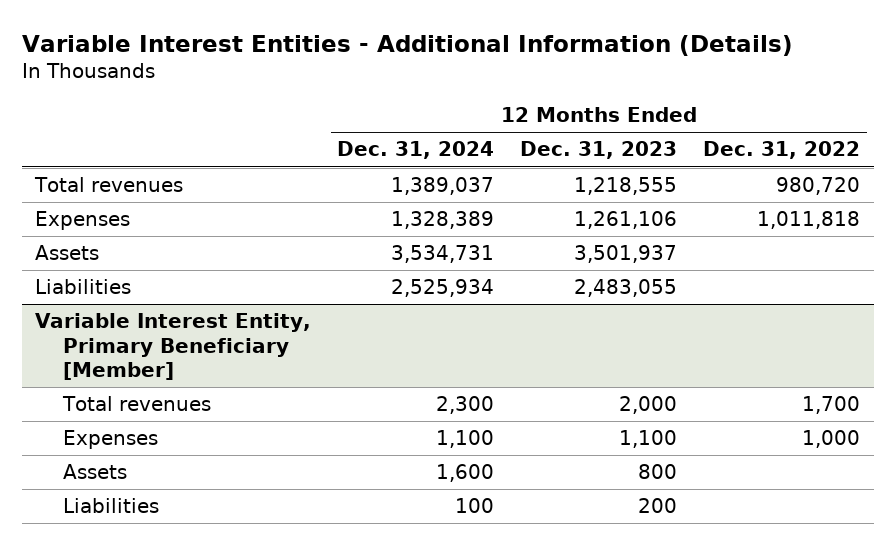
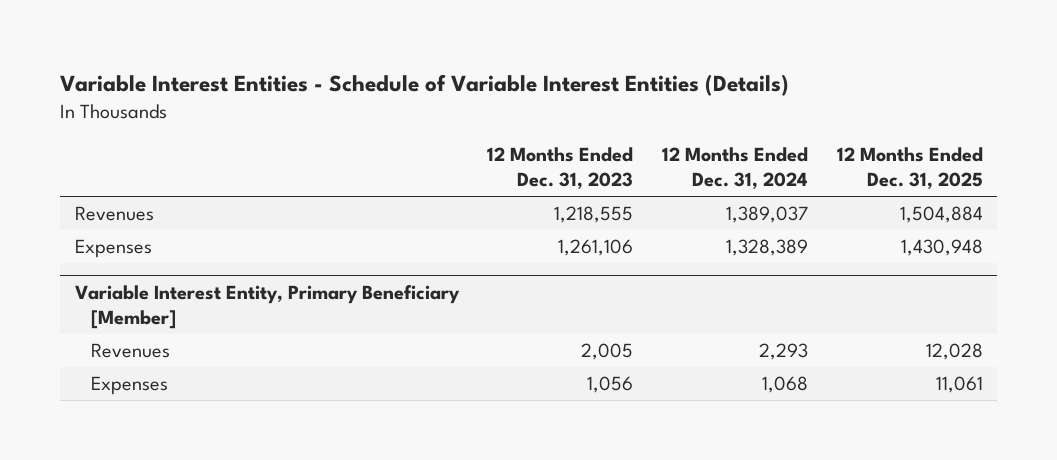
- Variable Interest Entities - Additional Information (Details)
+ Variable Interest Entities - Schedule of Variable Interest Entities (Details)
- | 12 Months Ended Dec. 31, 2024 | 12 Months Ended Dec. 31, 2023 | 12 Months Ended Dec. 31, 2022
+ | 12 Months Ended Dec. 31, 2023 | 12 Months Ended Dec. 31, 2024 | 12 Months Ended Dec. 31, 2025
- Total revenues | 1,389,037 | 1,218,555 | 980,720
+ Revenues | 1,218,555 | 1,389,037 | 1,504,884
- Assets | 3,534,731 | 3,501,937 |
- Liabilities | 2,525,934 | 2,483,055 |
@ Variable Interest Entity, Primary Beneficiary [Member]
- Total revenues | 2,300 | 2,000 | 1,700
- Expenses | 1,100 | 1,100 | 1,000
- Assets | 1,600 | 800 |
- Liabilities | 100 | 200 |
+ Revenues | 2,005 | 2,293 | 12,028
+ Expenses | 1,056 | 1,068 | 11,061

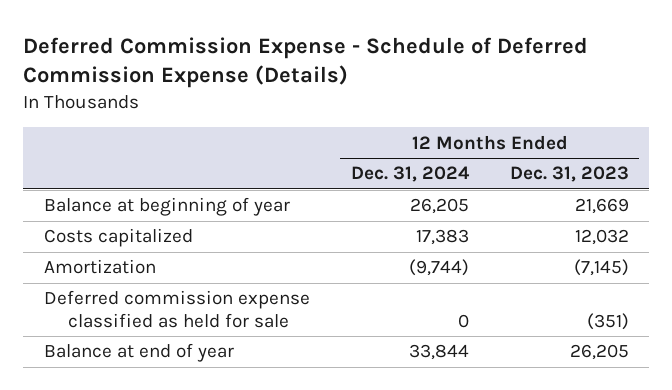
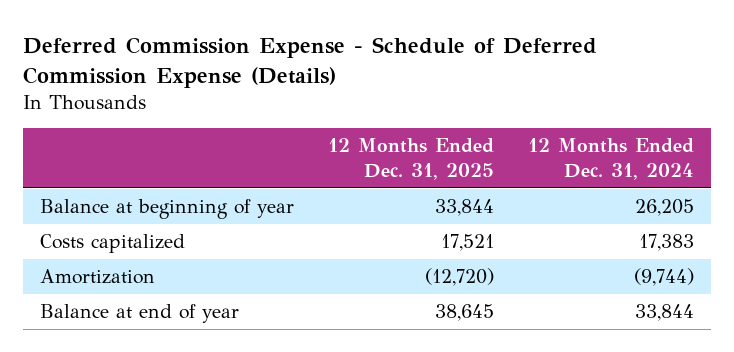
- | 12 Months Ended Dec. 31, 2024 | 12 Months Ended Dec. 31, 2023
+ | 12 Months Ended Dec. 31, 2025 | 12 Months Ended Dec. 31, 2024
- Deferred commission expense classified as held for sale | 0 | (351)

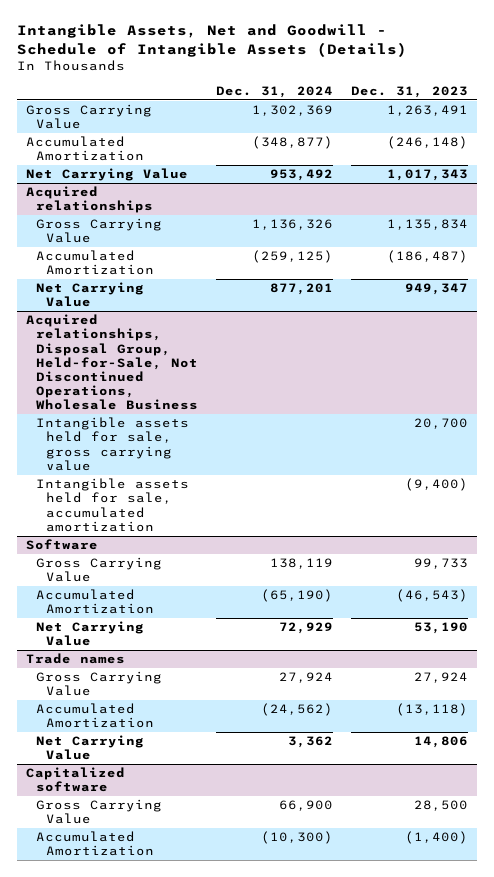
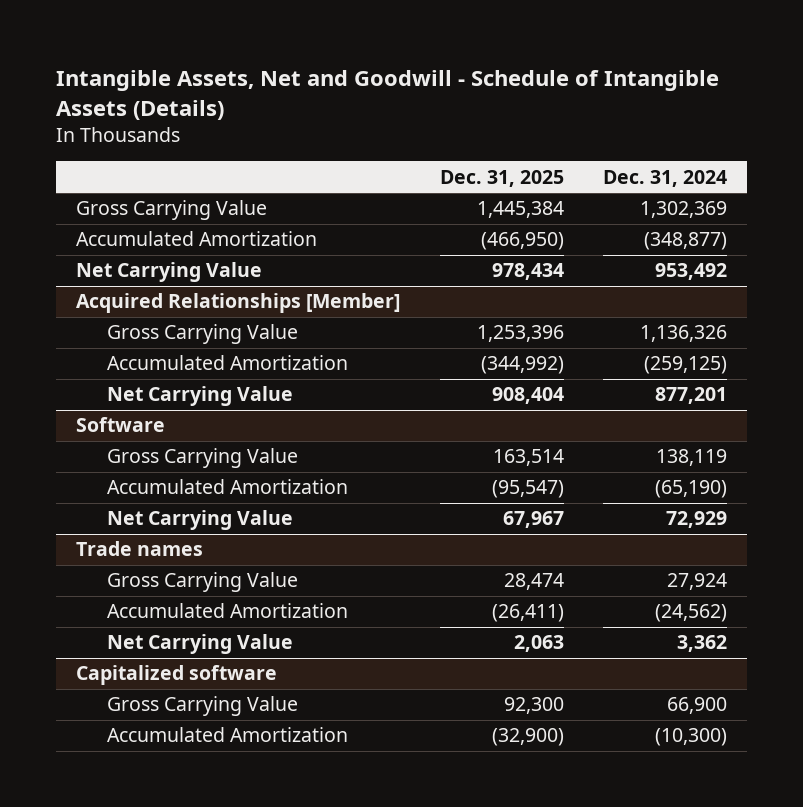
- | Dec. 31, 2024 | Dec. 31, 2023
+ | Dec. 31, 2025 | Dec. 31, 2024
- Acquired relationships
+ Acquired Relationships [Member]
- Acquired relationships, Disposal Group, Held-for-Sale, Not Discontinued Operations, Wholesale Business
- Intangible assets held for sale, gross carrying value | | 20,700
- Intangible assets held for sale, accumulated amortization | | (9,400)

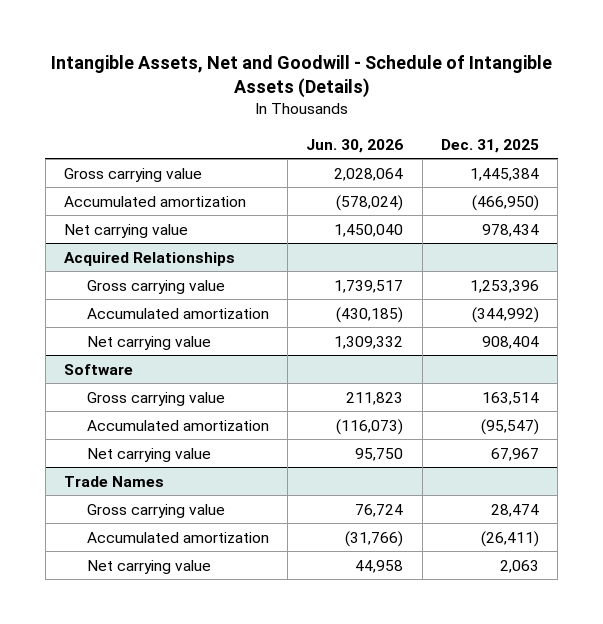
- | Dec. 31, 2025 | Dec. 31, 2024
+ | Jun. 30, 2026 | Dec. 31, 2025
- Gross Carrying Value | 1,445,384 | 1,302,369
- Accumulated Amortization | (466,950) | (348,877)
- Net Carrying Value | 978,434 | 953,492
- Acquired Relationships [Member]
- Gross Carrying Value | 1,253,396 | 1,136,326
- Accumulated Amortization | (344,992) | (259,125)
- Net Carrying Value | 908,404 | 877,201
+ Gross carrying value | 2,028,064 | 1,445,384
+ Accumulated amortization | (578,024) | (466,950)
+ Net carrying value | 1,450,040 | 978,434
+ Acquired Relationships
+ Gross carrying value | 1,739,517 | 1,253,396
+ Accumulated amortization | (430,185) | (344,992)
+ Net carrying value | 1,309,332 | 908,404
@ Software
- Gross Carrying Value | 163,514 | 138,119
- Accumulated Amortization | (95,547) | (65,190)
- Net Carrying Value | 67,967 | 72,929
- Trade names
- Gross Carrying Value | 28,474 | 27,924
- Accumulated Amortization | (26,411) | (24,562)
- Net Carrying Value | 2,063 | 3,362
- Capitalized software
- Gross Carrying Value | 92,300 | 66,900
- Accumulated Amortization | (32,900) | (10,300)
@ Software
+ Gross carrying value | 211,823 | 163,514
+ Accumulated amortization | (116,073) | (95,547)
+ Net carrying value | 95,750 | 67,967
+ Trade Names
+ Gross carrying value | 76,724 | 28,474
+ Accumulated amortization | (31,766) | (26,411)
+ Net carrying value | 44,958 | 2,063

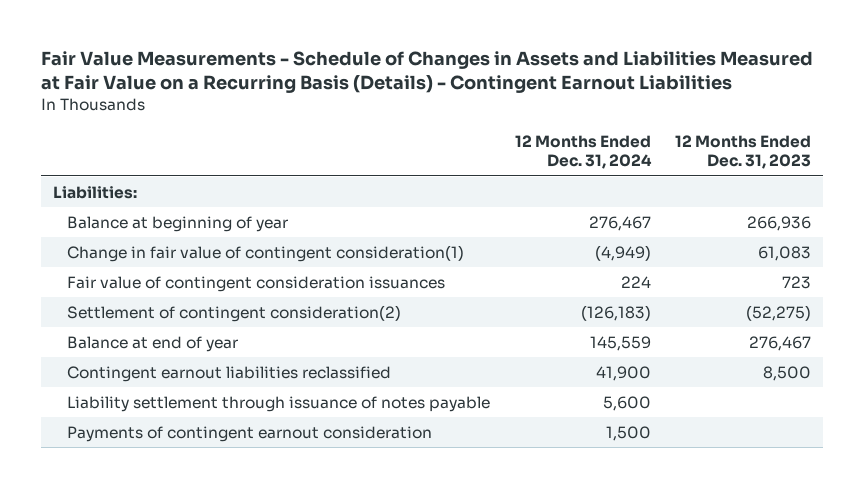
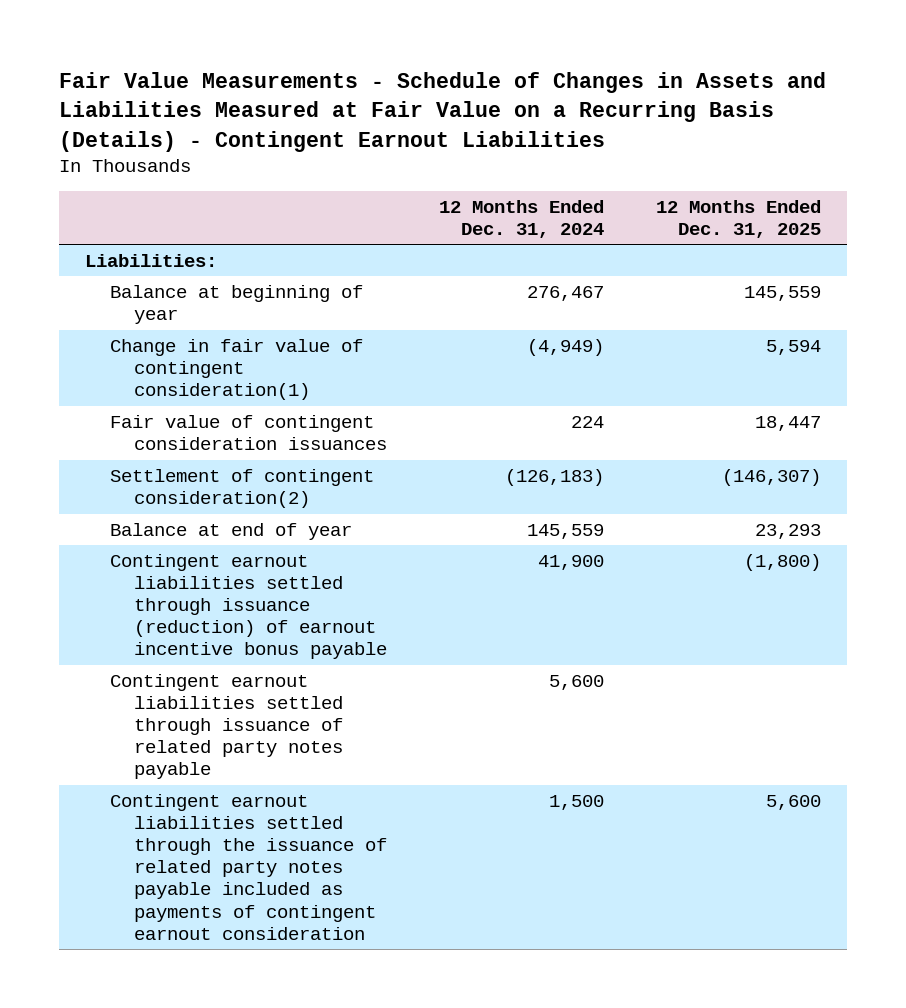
- | 12 Months Ended Dec. 31, 2024 | 12 Months Ended Dec. 31, 2023
+ | 12 Months Ended Dec. 31, 2024 | 12 Months Ended Dec. 31, 2025
- Contingent earnout liabilities reclassified | 41,900 | 8,500
- Liability settlement through issuance of notes payable | 5,600 |
- Payments of contingent earnout consideration | 1,500 |
+ Contingent earnout liabilities settled through issuance (reduction) of earnout incentive bonus payable | 41,900 | (1,800)
+ Contingent earnout liabilities settled through issuance of related party notes payable | 5,600 |
+ Contingent earnout liabilities settled through the issuance of related party notes payable included as payments of contingent earnout consideration | 1,500 | 5,600

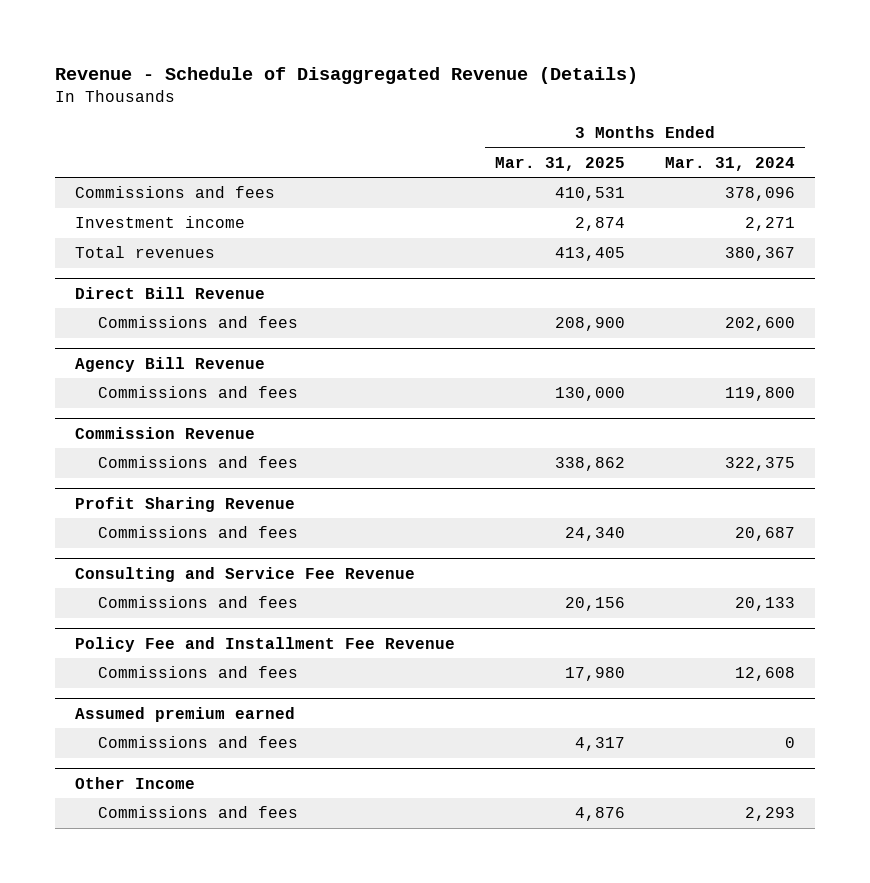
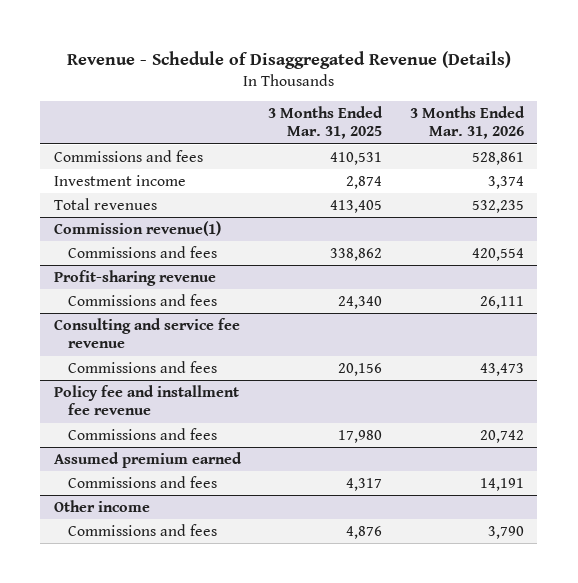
- | 3 Months Ended Mar. 31, 2025 | 3 Months Ended Mar. 31, 2024
+ | 3 Months Ended Mar. 31, 2025 | 3 Months Ended Mar. 31, 2026
- Direct Bill Revenue
- Commissions and fees | 208,900 | 202,600
- Agency Bill Revenue
- Commissions and fees | 130,000 | 119,800
- Commission Revenue
+ Commission revenue(1)
- Profit Sharing Revenue
+ Profit-sharing revenue
- Consulting and Service Fee Revenue
+ Consulting and service fee revenue
- Policy Fee and Installment Fee Revenue
+ Policy fee and installment fee revenue
- Other Income
+ Other income

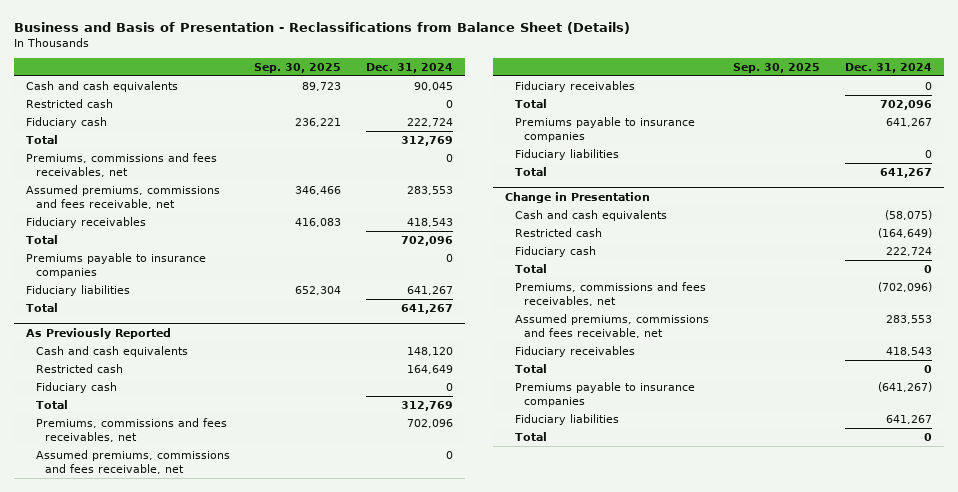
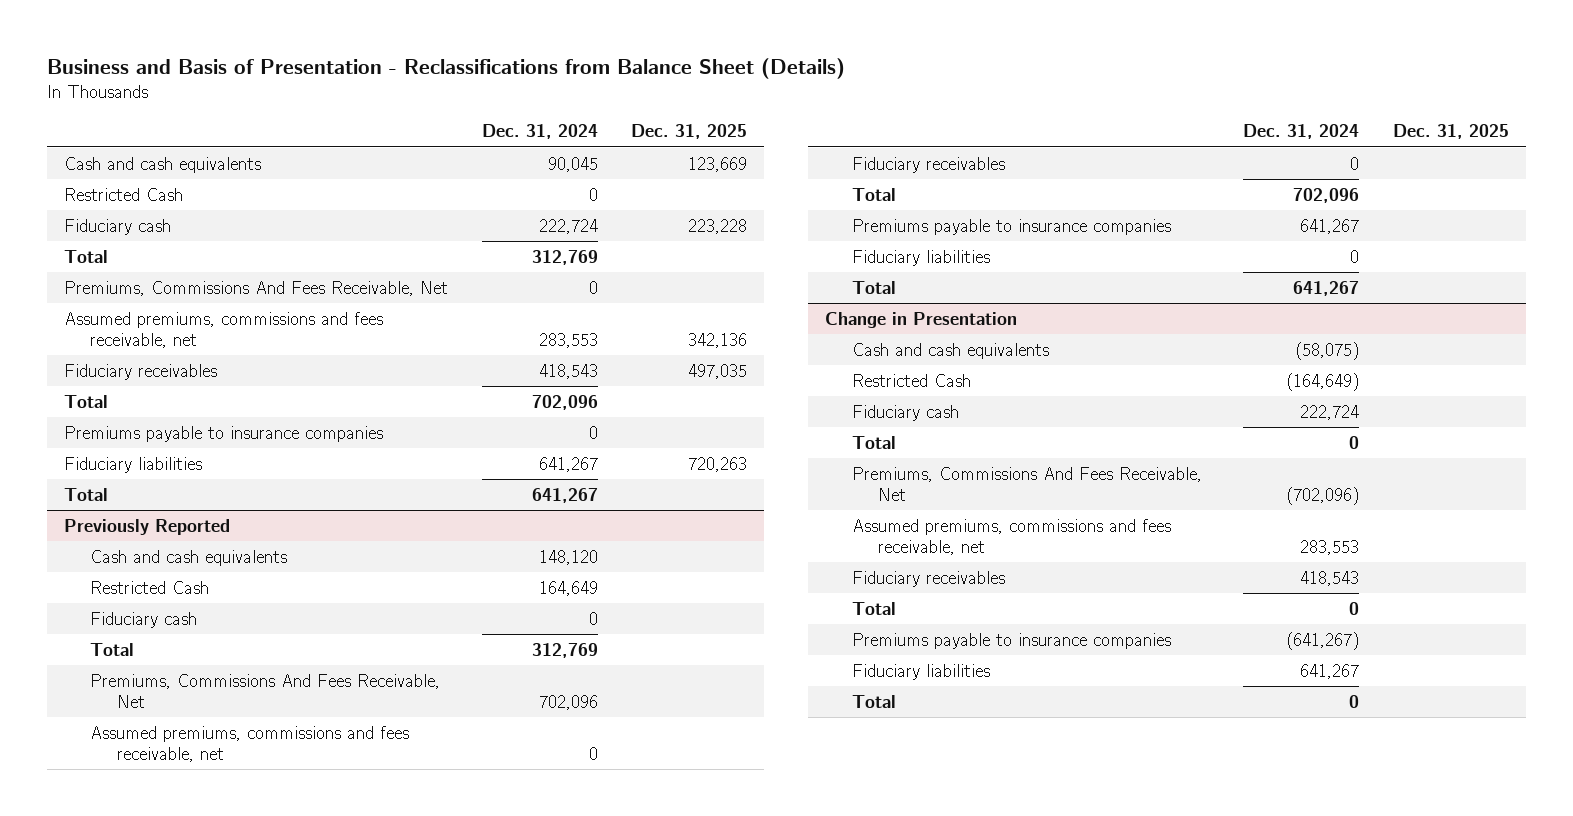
- | Sep. 30, 2025 | Dec. 31, 2024
+ | Dec. 31, 2024 | Dec. 31, 2025
- Restricted cash | | 0
+ Restricted Cash | 0 |
- Premiums, commissions and fees receivables, net | | 0
+ Premiums, Commissions And Fees Receivable, Net | 0 |
- As Previously Reported
+ Previously Reported
- Restricted cash | | 164,649
+ Restricted Cash | 164,649 |
- Premiums, commissions and fees receivables, net | | 702,096
+ Premiums, Commissions And Fees Receivable, Net | 702,096 |
@ Change in Presentation
- Restricted cash | | (164,649)
+ Restricted Cash | (164,649) |
- Premiums, commissions and fees receivables, net | | (702,096)
+ Premiums, Commissions And Fees Receivable, Net | (702,096) |

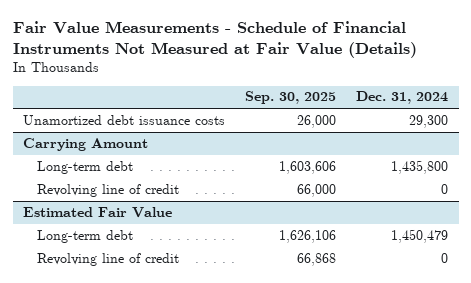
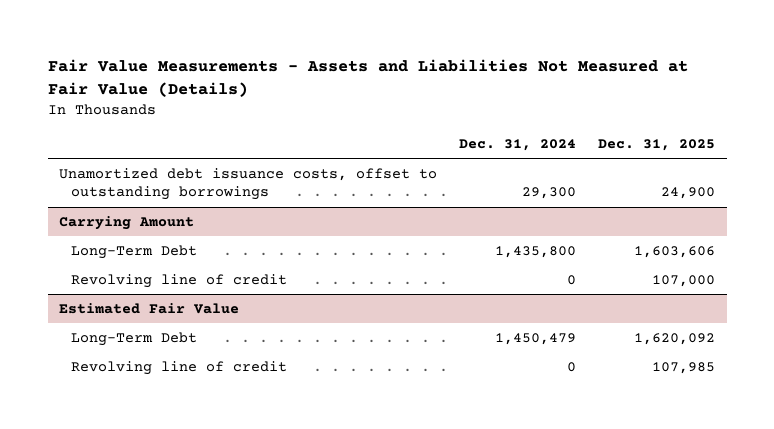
- Fair Value Measurements - Schedule of Financial Instruments Not Measured at Fair Value (Details)
+ Fair Value Measurements - Assets and Liabilities Not Measured at Fair Value (Details)
- | Sep. 30, 2025 | Dec. 31, 2024
+ | Dec. 31, 2024 | Dec. 31, 2025
- Unamortized debt issuance costs | 26,000 | 29,300
+ Unamortized debt issuance costs, offset to outstanding borrowings | 29,300 | 24,900
@ Carrying Amount
- Long-term debt | 1,603,606 | 1,435,800
+ Long-Term Debt | 1,435,800 | 1,603,606
@ Estimated Fair Value
- Long-term debt | 1,626,106 | 1,450,479
+ Long-Term Debt | 1,450,479 | 1,620,092

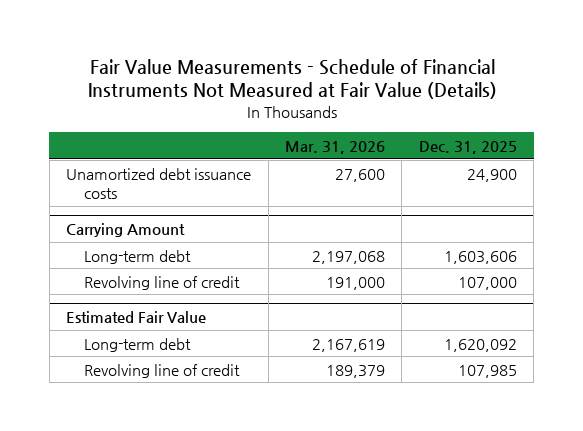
- Fair Value Measurements - Assets and Liabilities Not Measured at Fair Value (Details)
+ Fair Value Measurements - Schedule of Financial Instruments Not Measured at Fair Value (Details)
- | Dec. 31, 2024 | Dec. 31, 2025
+ | Mar. 31, 2026 | Dec. 31, 2025
- Unamortized debt issuance costs, offset to outstanding borrowings | 29,300 | 24,900
+ Unamortized debt issuance costs | 27,600 | 24,900
@ Carrying Amount
- Long-Term Debt | 1,435,800 | 1,603,606
+ Long-term debt | 2,197,068 | 1,603,606
@ Estimated Fair Value
- Long-Term Debt | 1,450,479 | 1,620,092
+ Long-term debt | 2,167,619 | 1,620,092

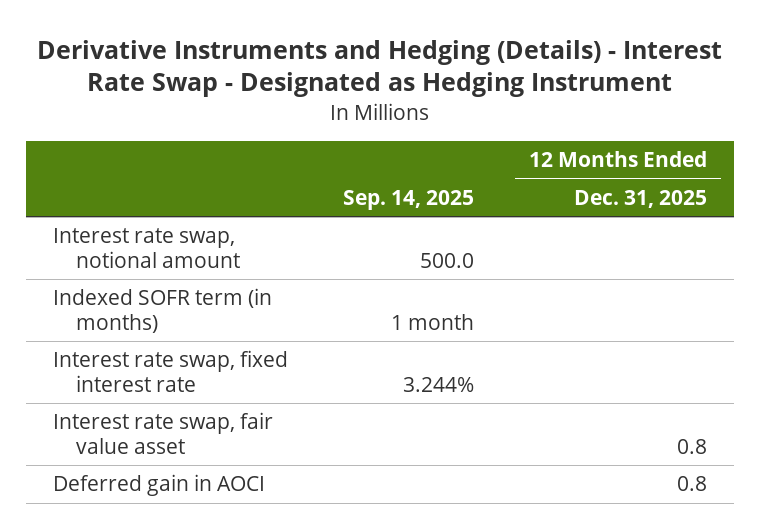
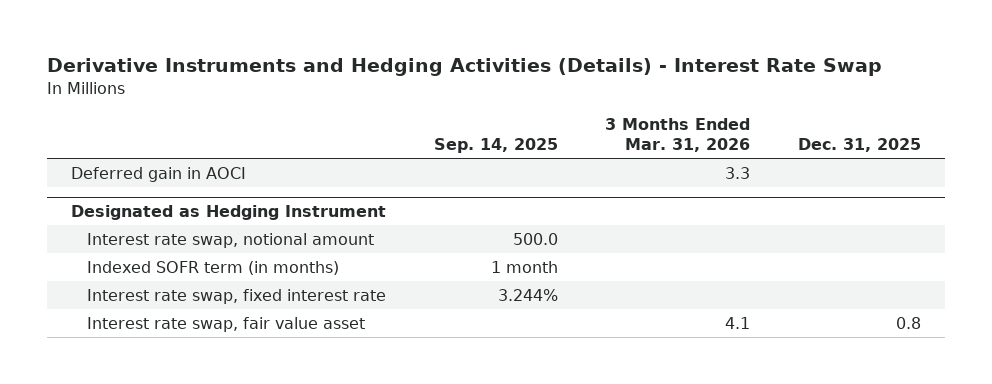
- Derivative Instruments and Hedging (Details) - Interest Rate Swap - Designated as Hedging Instrument
+ Derivative Instruments and Hedging Activities (Details) - Interest Rate Swap
- | Sep. 14, 2025 | 12 Months Ended Dec. 31, 2025
+ | Sep. 14, 2025 | 3 Months Ended Mar. 31, 2026 | Dec. 31, 2025
moved up: Deferred gain in AOCI | | 3.3 |
+ Designated as Hedging Instrument

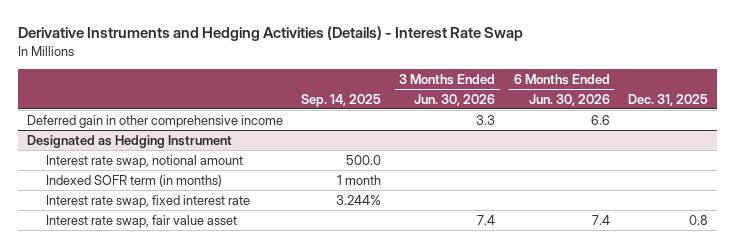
- | Sep. 14, 2025 | 3 Months Ended Mar. 31, 2026 | Dec. 31, 2025
+ | Sep. 14, 2025 | 3 Months Ended Jun. 30, 2026 | 6 Months Ended Jun. 30, 2026 | Dec. 31, 2025
- Deferred gain in AOCI | | 3.3 |
+ Deferred gain in other comprehensive income | | 3.3 | 6.6 |

